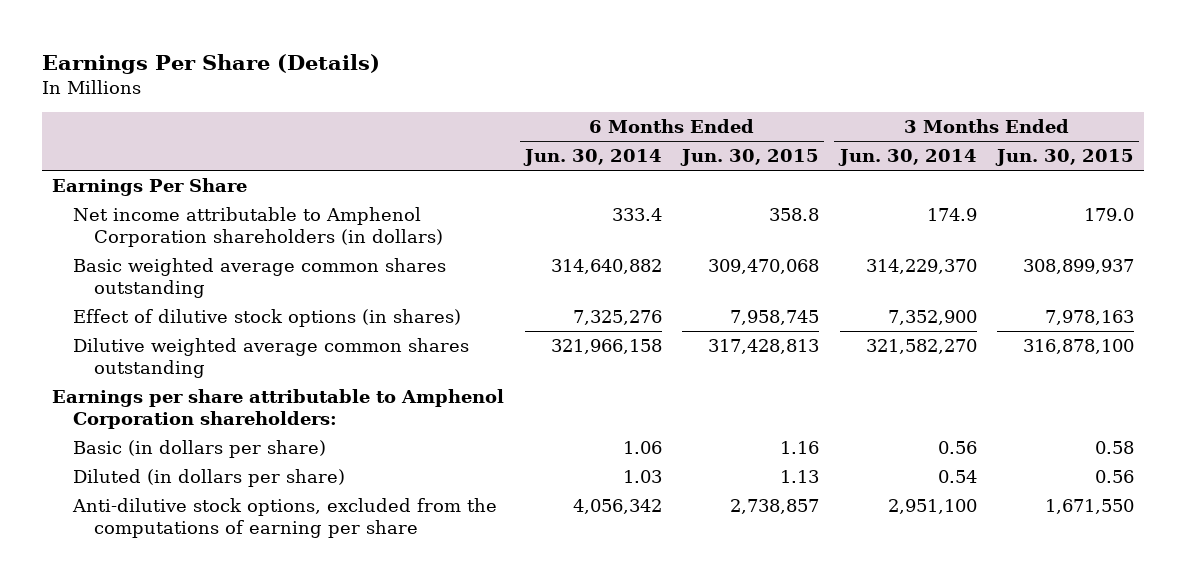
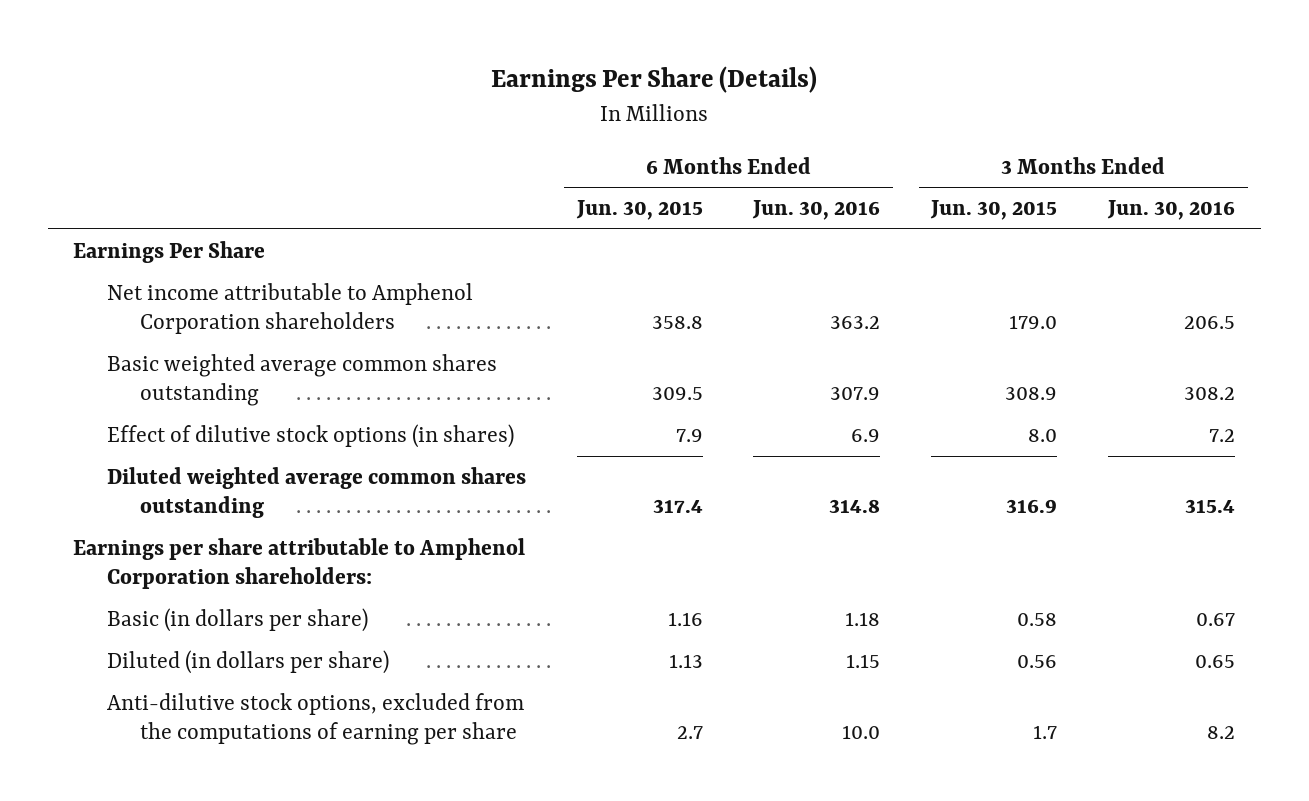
- | 6 Months Ended Jun. 30, 2014 | 6 Months Ended Jun. 30, 2015 | 3 Months Ended Jun. 30, 2014 | 3 Months Ended Jun. 30, 2015
+ | 6 Months Ended Jun. 30, 2015 | 6 Months Ended Jun. 30, 2016 | 3 Months Ended Jun. 30, 2015 | 3 Months Ended Jun. 30, 2016
- Net income attributable to Amphenol Corporation shareholders (in dollars) | 333.4 | 358.8 | 174.9 | 179.0
- Basic weighted average common shares outstanding | 314,640,882 | 309,470,068 | 314,229,370 | 308,899,937
- Effect of dilutive stock options (in shares) | 7,325,276 | 7,958,745 | 7,352,900 | 7,978,163
- Dilutive weighted average common shares outstanding | 321,966,158 | 317,428,813 | 321,582,270 | 316,878,100
+ Net income attributable to Amphenol Corporation shareholders | 358.8 | 363.2 | 179.0 | 206.5
+ Basic weighted average common shares outstanding | 309.5 | 307.9 | 308.9 | 308.2
+ Effect of dilutive stock options (in shares) | 7.9 | 6.9 | 8.0 | 7.2
+ Diluted weighted average common shares outstanding | 317.4 | 314.8 | 316.9 | 315.4
- Anti-dilutive stock options, excluded from the computations of earning per share | 4,056,342 | 2,738,857 | 2,951,100 | 1,671,550
+ Anti-dilutive stock options, excluded from the computations of earning per share | 2.7 | 10.0 | 1.7 | 8.2

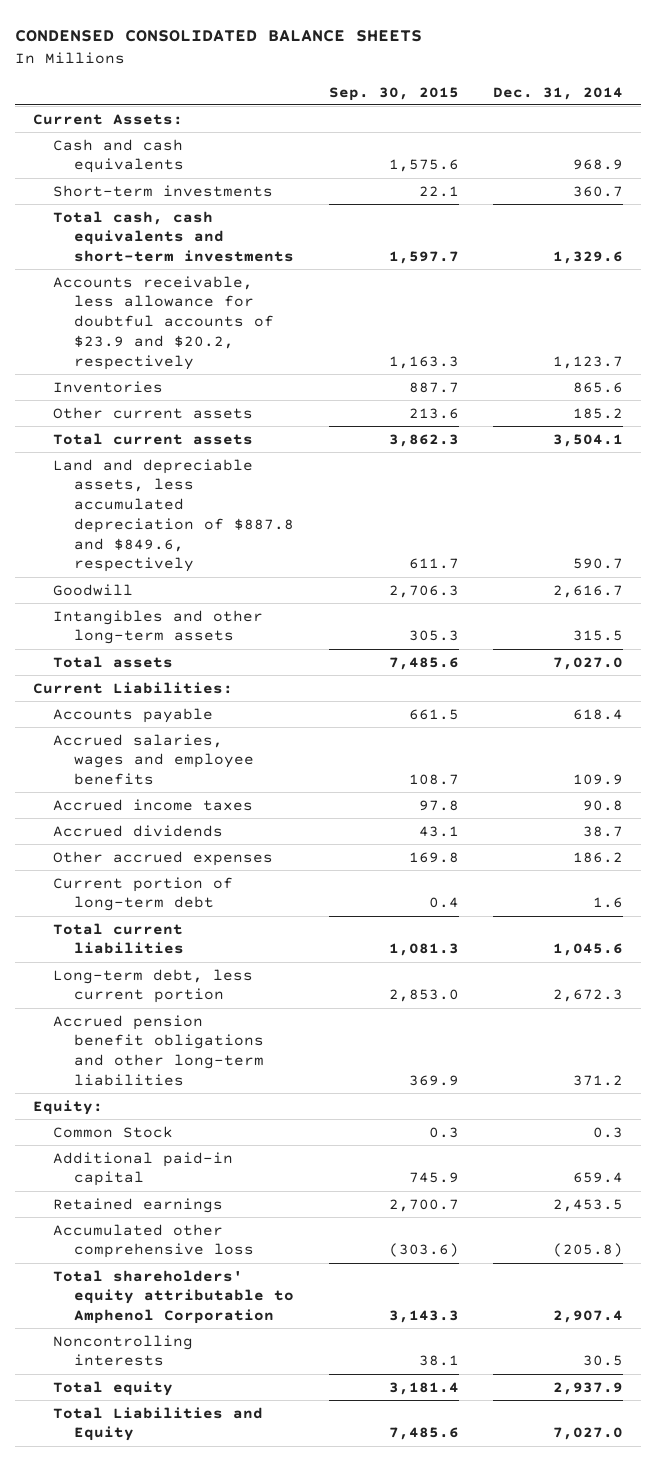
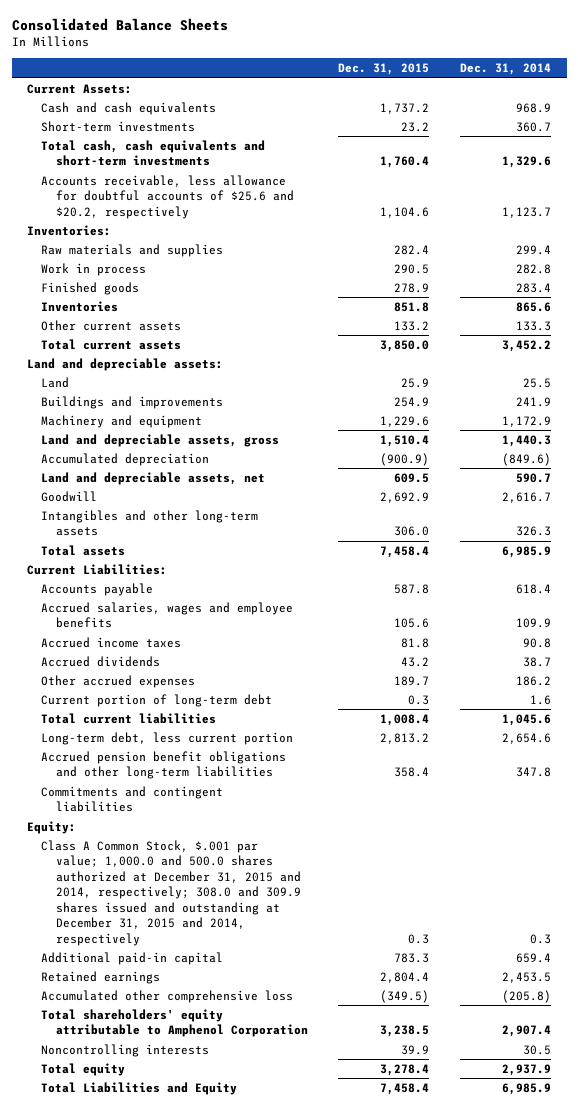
- CONDENSED CONSOLIDATED BALANCE SHEETS
+ Consolidated Balance Sheets
- | Sep. 30, 2015 | Dec. 31, 2014
+ | Dec. 31, 2015 | Dec. 31, 2014
- Accounts receivable, less allowance for doubtful accounts of $23.9 and $20.2, respectively | 1,163.3 | 1,123.7
+ Accounts receivable, less allowance for doubtful accounts of $25.6 and $20.2, respectively | 1,104.6 | 1,123.7
+ Inventories:
+ Raw materials and supplies | 282.4 | 299.4
+ Work in process | 290.5 | 282.8
+ Finished goods | 278.9 | 283.4
- Other current assets | 213.6 | 185.2
- Total current assets | 3,862.3 | 3,504.1
- Land and depreciable assets, less accumulated depreciation of $887.8 and $849.6, respectively | 611.7 | 590.7
+ Other current assets | 133.2 | 133.3
+ Total current assets | 3,850.0 | 3,452.2
+ Land and depreciable assets:
+ Land | 25.9 | 25.5
+ Buildings and improvements | 254.9 | 241.9
+ Machinery and equipment | 1,229.6 | 1,172.9
+ Land and depreciable assets, gross | 1,510.4 | 1,440.3
+ Accumulated depreciation | (900.9) | (849.6)
+ Land and depreciable assets, net | 609.5 | 590.7
- Intangibles and other long-term assets | 305.3 | 315.5
- Total assets | 7,485.6 | 7,027.0
+ Intangibles and other long-term assets | 306.0 | 326.3
+ Total assets | 7,458.4 | 6,985.9
- Long-term debt, less current portion | 2,853.0 | 2,672.3
- Accrued pension benefit obligations and other long-term liabilities | 369.9 | 371.2
+ Long-term debt, less current portion | 2,813.2 | 2,654.6
+ Accrued pension benefit obligations and other long-term liabilities | 358.4 | 347.8
+ Commitments and contingent liabilities
- Common Stock | 0.3 | 0.3
+ Class A Common Stock, $.001 par value; 1,000.0 and 500.0 shares authorized at December 31, 2015 and 2014, respectively; 308.0 and 309.9 shares issued and outstanding at December 31, 2015 and 2014, respectively | 0.3 | 0.3
- Total Liabilities and Equity | 7,485.6 | 7,027.0
+ Total Liabilities and Equity | 7,458.4 | 6,985.9

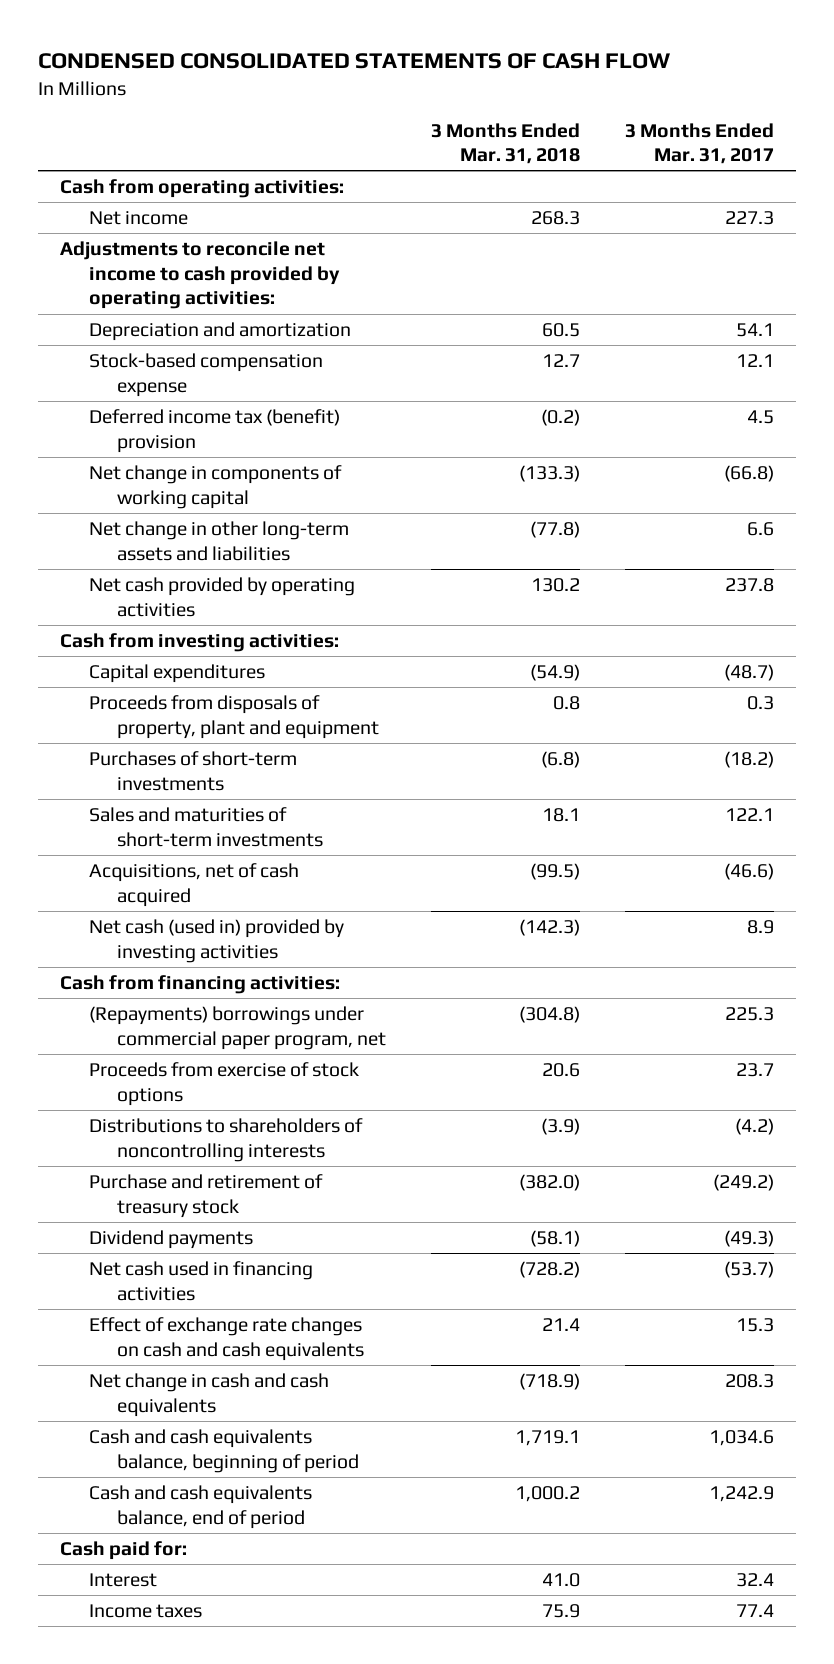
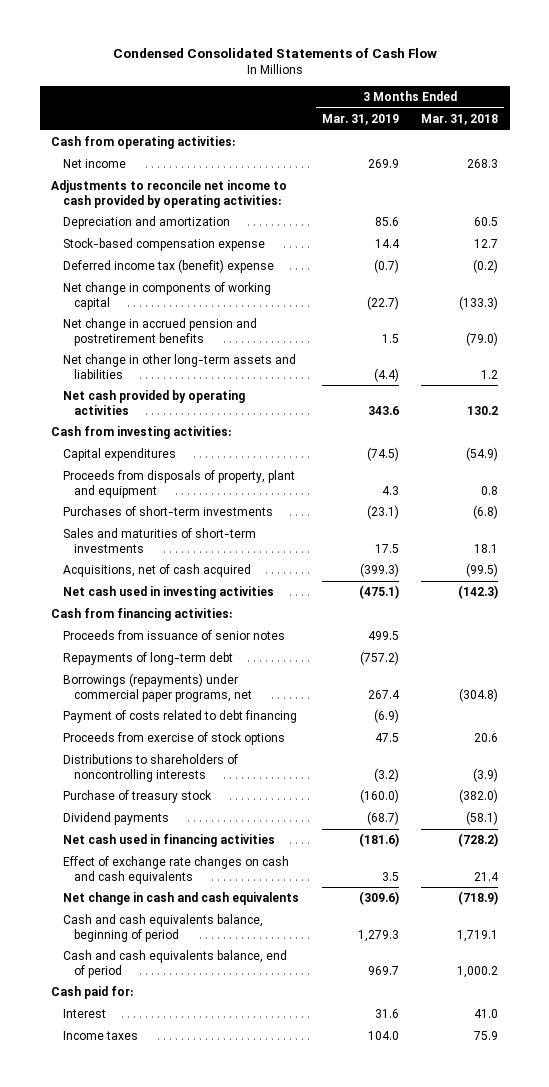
- CONDENSED CONSOLIDATED STATEMENTS OF CASH FLOW
+ Condensed Consolidated Statements of Cash Flow
- | 3 Months Ended Mar. 31, 2018 | 3 Months Ended Mar. 31, 2017
+ | 3 Months Ended Mar. 31, 2019 | 3 Months Ended Mar. 31, 2018
- Deferred income tax (benefit) provision | (0.2) | 4.5
+ Deferred income tax (benefit) expense | (0.7) | (0.2)
- Net change in other long-term assets and liabilities | (77.8) | 6.6
+ Net change in accrued pension and postretirement benefits | 1.5 | (79.0)
+ Net change in other long-term assets and liabilities | (4.4) | 1.2
- Net cash (used in) provided by investing activities | (142.3) | 8.9
+ Net cash used in investing activities | (475.1) | (142.3)
- (Repayments) borrowings under commercial paper program, net | (304.8) | 225.3
+ Proceeds from issuance of senior notes | 499.5 |
+ Repayments of long-term debt | (757.2) |
+ Borrowings (repayments) under commercial paper programs, net | 267.4 | (304.8)
+ Payment of costs related to debt financing | (6.9) |
- Purchase and retirement of treasury stock | (382.0) | (249.2)
+ Purchase of treasury stock | (160.0) | (382.0)

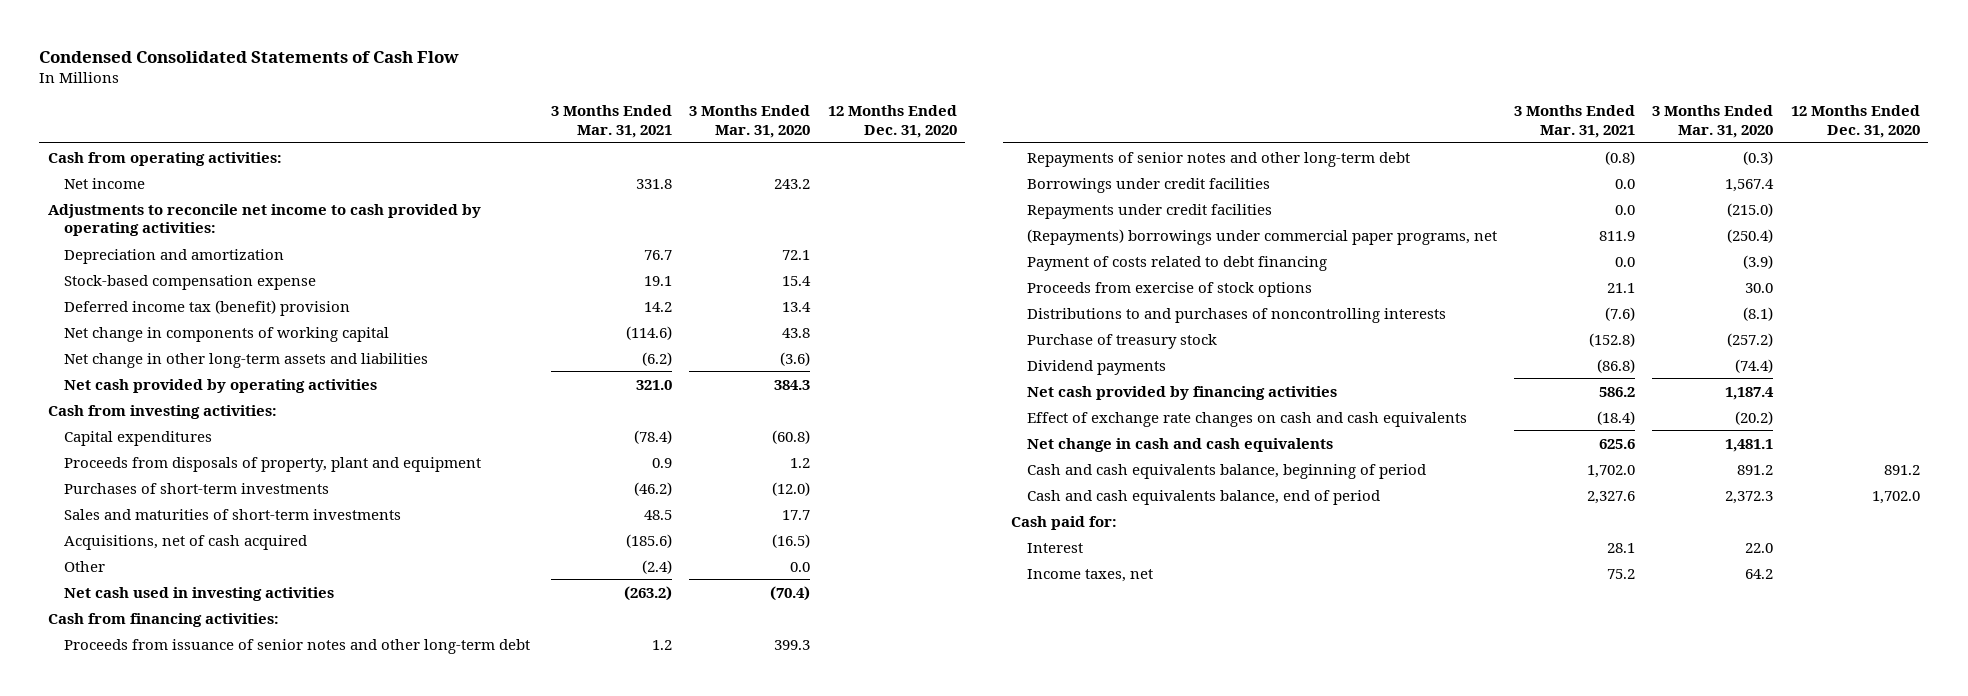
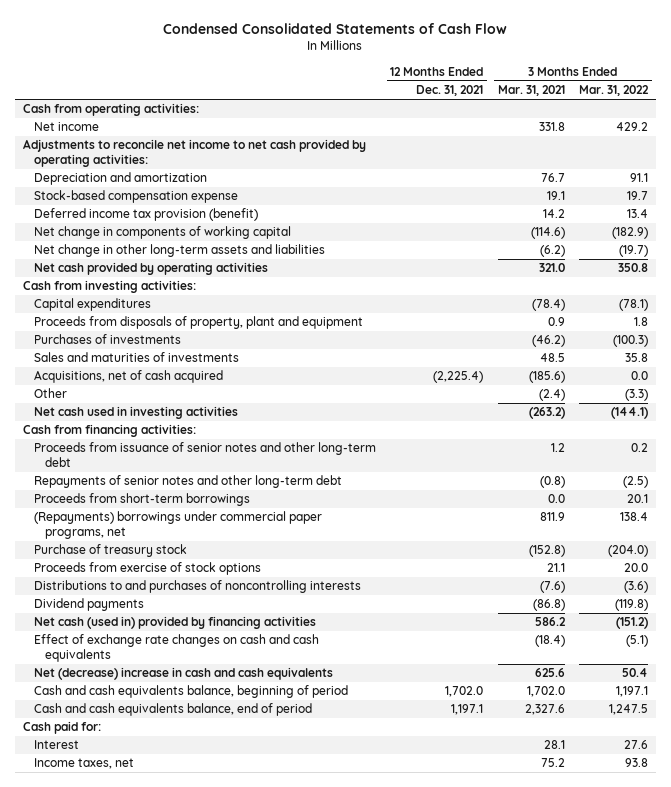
- | 3 Months Ended Mar. 31, 2021 | 3 Months Ended Mar. 31, 2020 | 12 Months Ended Dec. 31, 2020
+ | 12 Months Ended Dec. 31, 2021 | 3 Months Ended Mar. 31, 2021 | 3 Months Ended Mar. 31, 2022
- Adjustments to reconcile net income to cash provided by operating activities:
+ Adjustments to reconcile net income to net cash provided by operating activities:
- Deferred income tax (benefit) provision | 14.2 | 13.4 |
+ Deferred income tax provision (benefit) | | 14.2 | 13.4
- Purchases of short-term investments | (46.2) | (12.0) |
- Sales and maturities of short-term investments | 48.5 | 17.7 |
+ Purchases of investments | | (46.2) | (100.3)
+ Sales and maturities of investments | | 48.5 | 35.8
- Borrowings under credit facilities | 0.0 | 1,567.4 |
- Repayments under credit facilities | 0.0 | (215.0) |
+ Proceeds from short-term borrowings | | 0.0 | 20.1
- Payment of costs related to debt financing | 0.0 | (3.9) |
moved up: Purchase of treasury stock | | (152.8) | (204.0)
- Net cash provided by financing activities | 586.2 | 1,187.4 |
+ Net cash (used in) provided by financing activities | | 586.2 | (151.2)
- Net change in cash and cash equivalents | 625.6 | 1,481.1 |
+ Net (decrease) increase in cash and cash equivalents | | 625.6 | 50.4

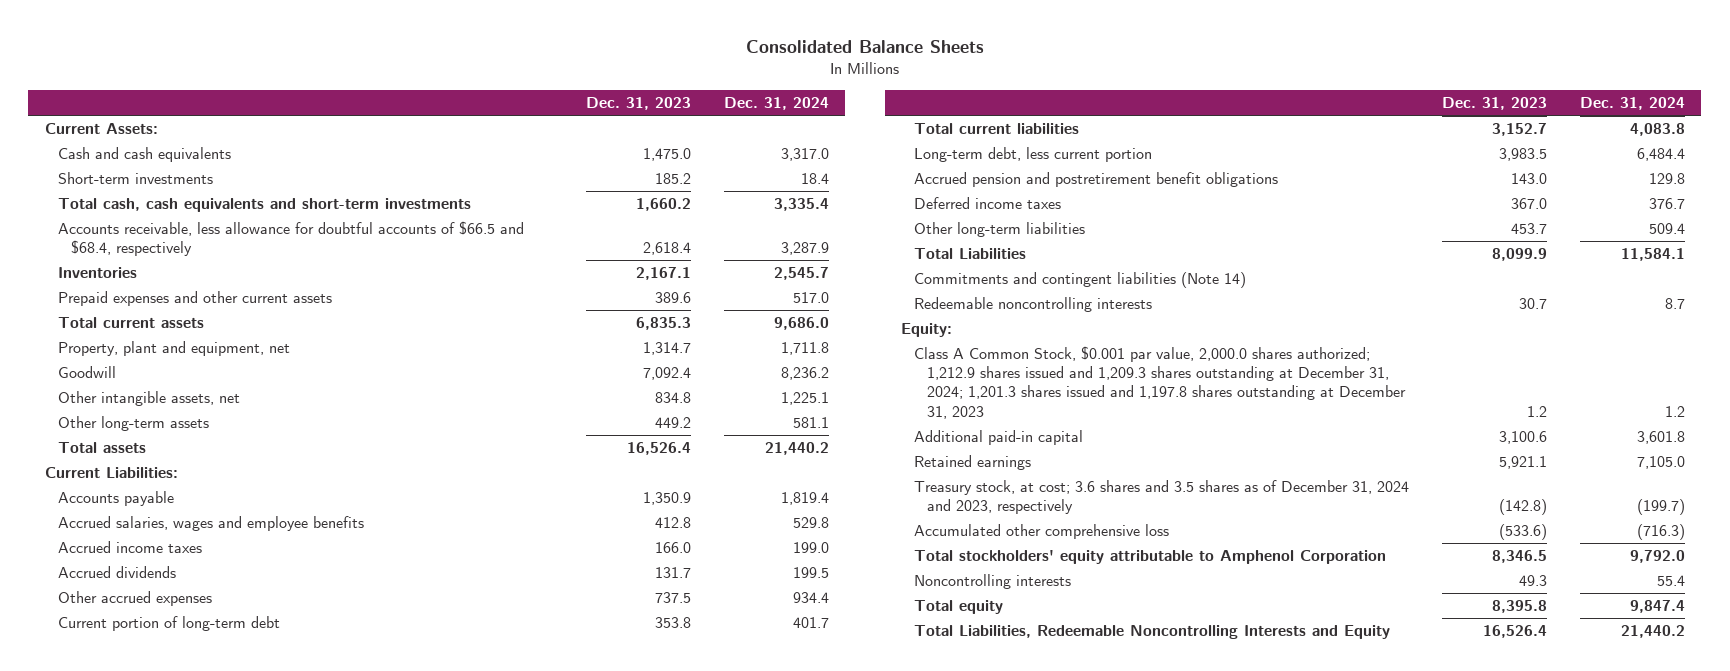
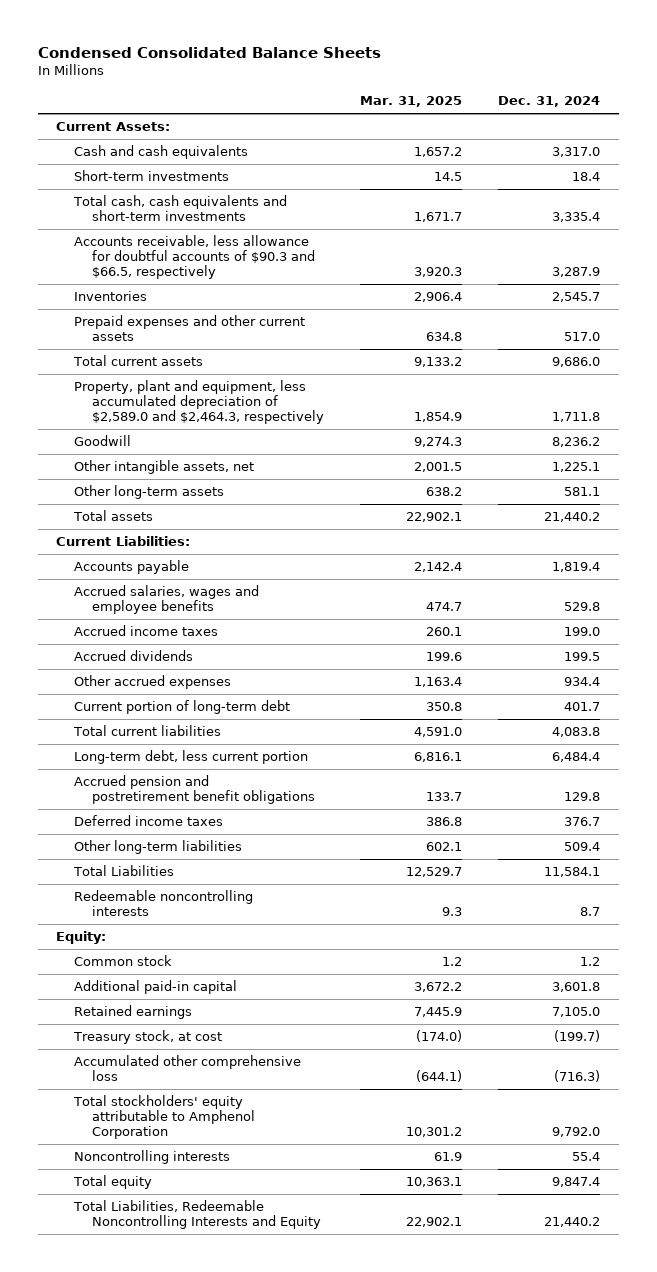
- Consolidated Balance Sheets
+ Condensed Consolidated Balance Sheets
- | Dec. 31, 2023 | Dec. 31, 2024
+ | Mar. 31, 2025 | Dec. 31, 2024
- Accounts receivable, less allowance for doubtful accounts of $66.5 and $68.4, respectively | 2,618.4 | 3,287.9
+ Accounts receivable, less allowance for doubtful accounts of $90.3 and $66.5, respectively | 3,920.3 | 3,287.9
- Property, plant and equipment, net | 1,314.7 | 1,711.8
+ Property, plant and equipment, less accumulated depreciation of $2,589.0 and $2,464.3, respectively | 1,854.9 | 1,711.8
- Commitments and contingent liabilities (Note 14)
- Class A Common Stock, $0.001 par value, 2,000.0 shares authorized; 1,212.9 shares issued and 1,209.3 shares outstanding at December 31, 2024; 1,201.3 shares issued and 1,197.8 shares outstanding at December 31, 2023 | 1.2 | 1.2
+ Common stock | 1.2 | 1.2
- Treasury stock, at cost; 3.6 shares and 3.5 shares as of December 31, 2024 and 2023, respectively | (142.8) | (199.7)
+ Treasury stock, at cost | (174.0) | (199.7)

